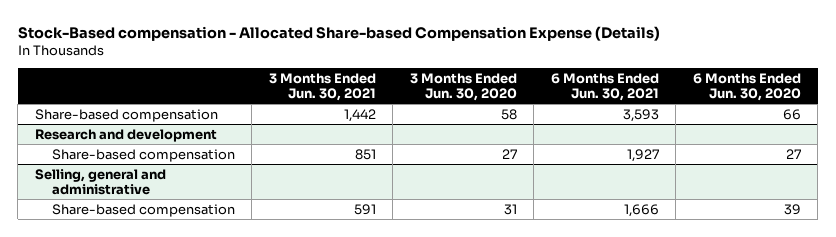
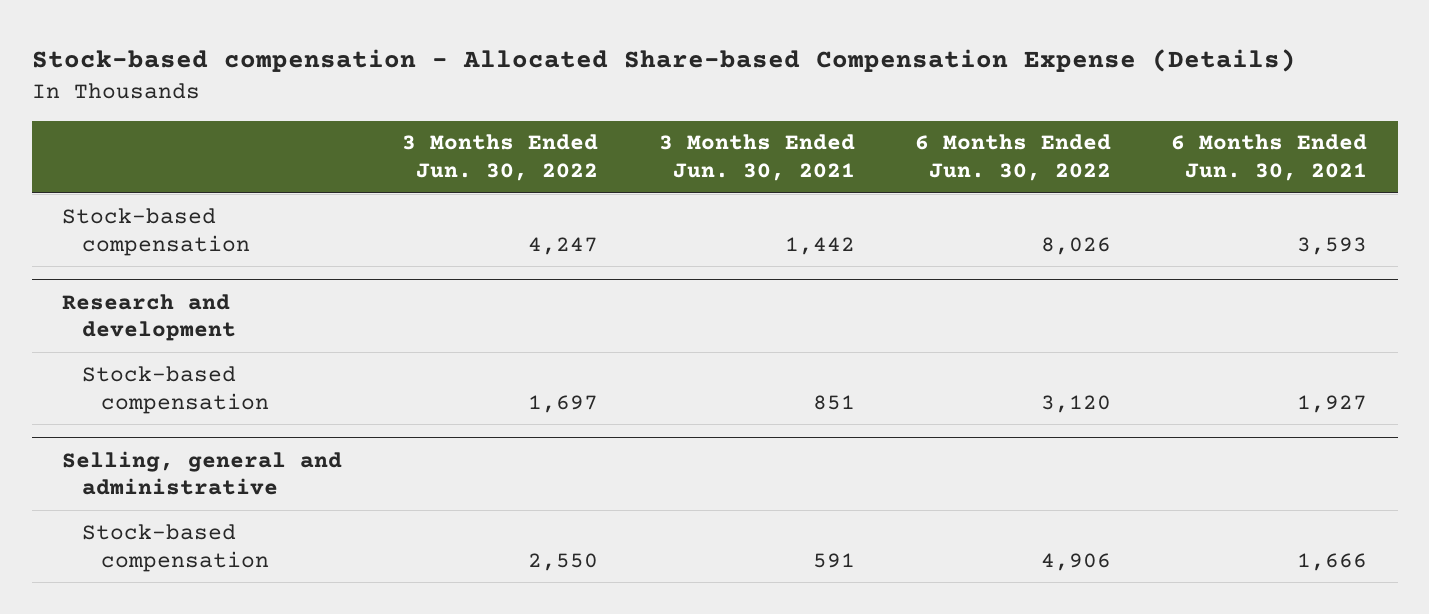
- Stock-Based compensation - Allocated Share-based Compensation Expense (Details)
+ Stock-based compensation - Allocated Share-based Compensation Expense (Details)
- | 3 Months Ended Jun. 30, 2021 | 3 Months Ended Jun. 30, 2020 | 6 Months Ended Jun. 30, 2021 | 6 Months Ended Jun. 30, 2020
+ | 3 Months Ended Jun. 30, 2022 | 3 Months Ended Jun. 30, 2021 | 6 Months Ended Jun. 30, 2022 | 6 Months Ended Jun. 30, 2021
- Share-based compensation | 1,442 | 58 | 3,593 | 66
+ Stock-based compensation | 4,247 | 1,442 | 8,026 | 3,593
@ Research and development
- Share-based compensation | 851 | 27 | 1,927 | 27
+ Stock-based compensation | 1,697 | 851 | 3,120 | 1,927
@ Selling, general and administrative
- Share-based compensation | 591 | 31 | 1,666 | 39
+ Stock-based compensation | 2,550 | 591 | 4,906 | 1,666

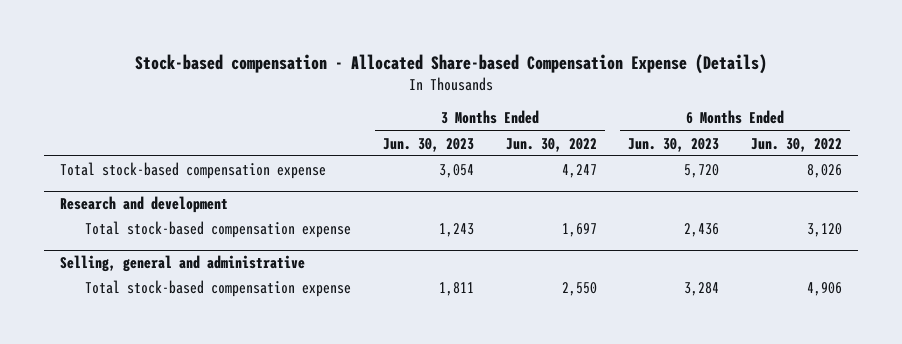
- | 3 Months Ended Jun. 30, 2022 | 3 Months Ended Jun. 30, 2021 | 6 Months Ended Jun. 30, 2022 | 6 Months Ended Jun. 30, 2021
+ | 3 Months Ended Jun. 30, 2023 | 3 Months Ended Jun. 30, 2022 | 6 Months Ended Jun. 30, 2023 | 6 Months Ended Jun. 30, 2022
- Stock-based compensation | 4,247 | 1,442 | 8,026 | 3,593
+ Total stock-based compensation expense | 3,054 | 4,247 | 5,720 | 8,026
@ Research and development
- Stock-based compensation | 1,697 | 851 | 3,120 | 1,927
+ Total stock-based compensation expense | 1,243 | 1,697 | 2,436 | 3,120
@ Selling, general and administrative
- Stock-based compensation | 2,550 | 591 | 4,906 | 1,666
+ Total stock-based compensation expense | 1,811 | 2,550 | 3,284 | 4,906

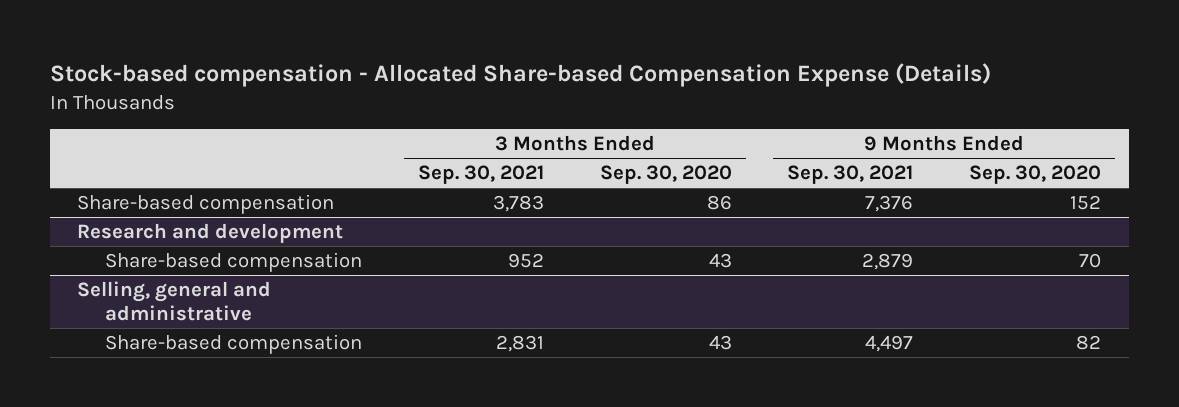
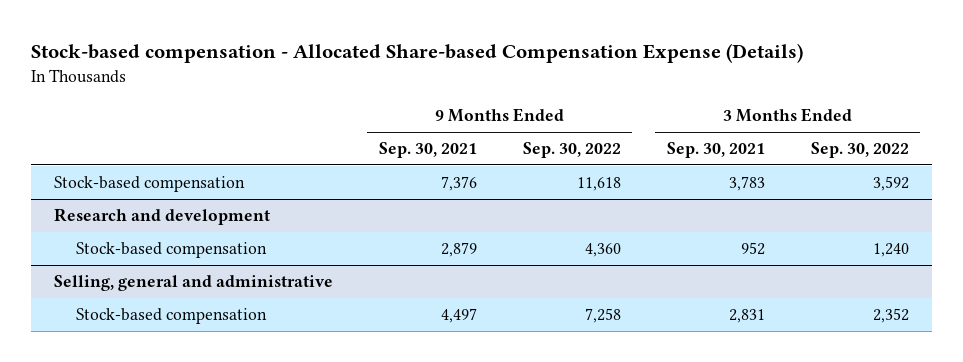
- | 3 Months Ended Sep. 30, 2021 | 3 Months Ended Sep. 30, 2020 | 9 Months Ended Sep. 30, 2021 | 9 Months Ended Sep. 30, 2020
+ | 9 Months Ended Sep. 30, 2021 | 9 Months Ended Sep. 30, 2022 | 3 Months Ended Sep. 30, 2021 | 3 Months Ended Sep. 30, 2022
- Share-based compensation | 3,783 | 86 | 7,376 | 152
+ Stock-based compensation | 7,376 | 11,618 | 3,783 | 3,592
@ Research and development
- Share-based compensation | 952 | 43 | 2,879 | 70
+ Stock-based compensation | 2,879 | 4,360 | 952 | 1,240
@ Selling, general and administrative
- Share-based compensation | 2,831 | 43 | 4,497 | 82
+ Stock-based compensation | 4,497 | 7,258 | 2,831 | 2,352

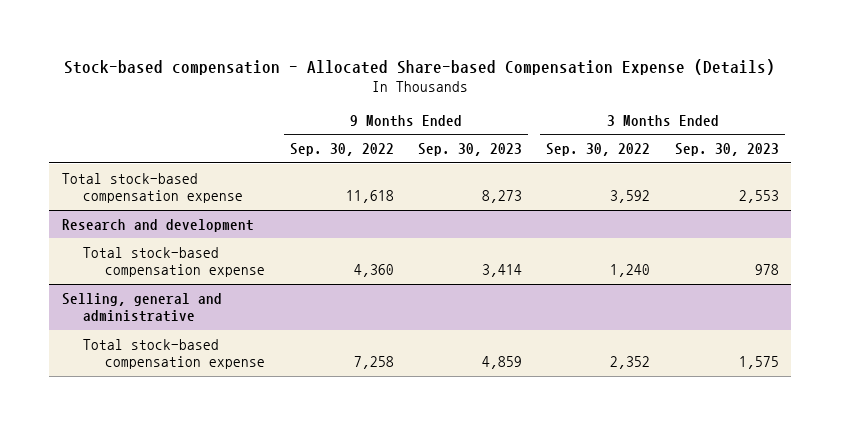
- | 9 Months Ended Sep. 30, 2021 | 9 Months Ended Sep. 30, 2022 | 3 Months Ended Sep. 30, 2021 | 3 Months Ended Sep. 30, 2022
+ | 9 Months Ended Sep. 30, 2022 | 9 Months Ended Sep. 30, 2023 | 3 Months Ended Sep. 30, 2022 | 3 Months Ended Sep. 30, 2023
- Stock-based compensation | 7,376 | 11,618 | 3,783 | 3,592
+ Total stock-based compensation expense | 11,618 | 8,273 | 3,592 | 2,553
@ Research and development
- Stock-based compensation | 2,879 | 4,360 | 952 | 1,240
+ Total stock-based compensation expense | 4,360 | 3,414 | 1,240 | 978
@ Selling, general and administrative
- Stock-based compensation | 4,497 | 7,258 | 2,831 | 2,352
+ Total stock-based compensation expense | 7,258 | 4,859 | 2,352 | 1,575

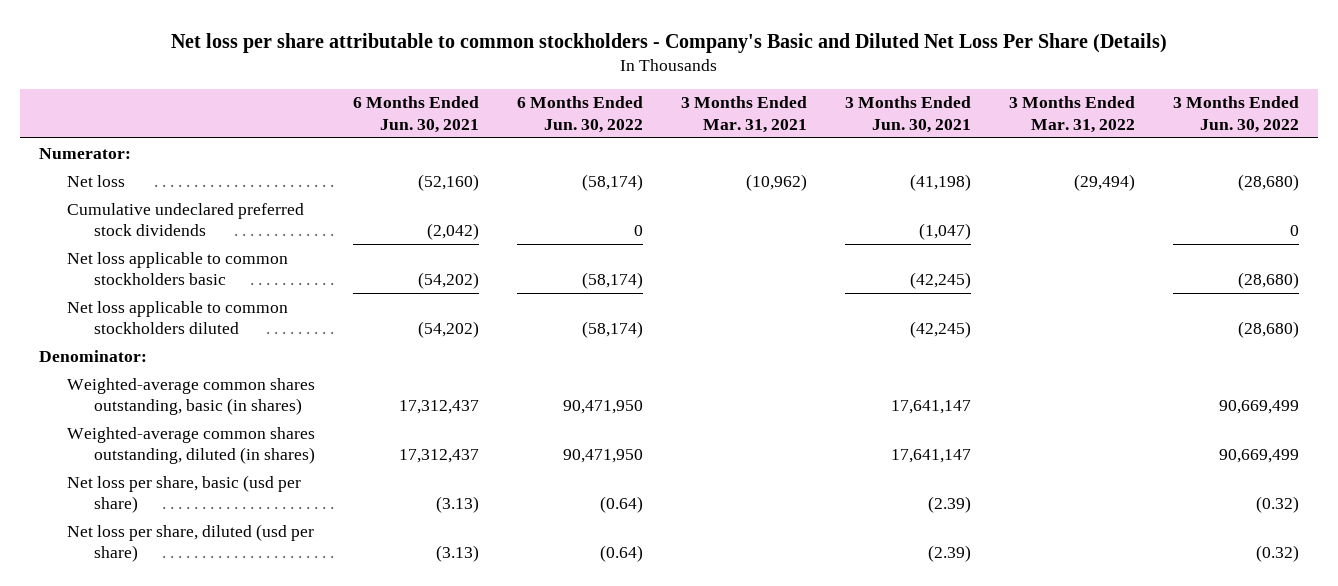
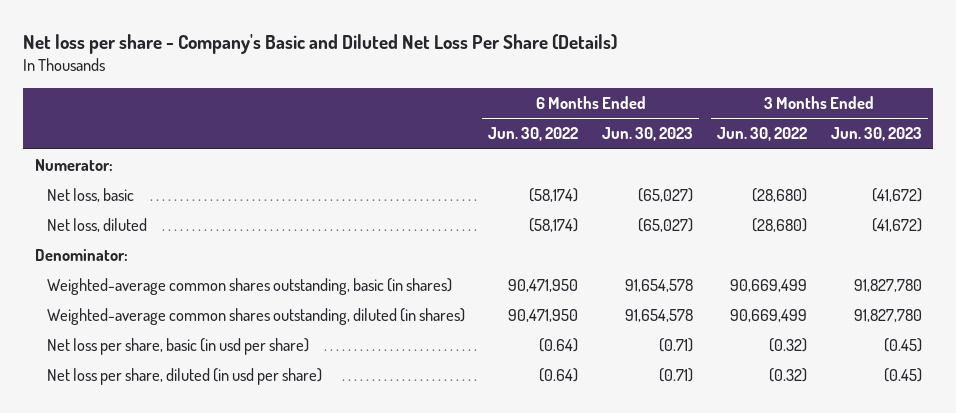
- Net loss per share attributable to common stockholders - Company's Basic and Diluted Net Loss Per Share (Details)
+ Net loss per share - Company's Basic and Diluted Net Loss Per Share (Details)
- | 6 Months Ended Jun. 30, 2021 | 6 Months Ended Jun. 30, 2022 | 3 Months Ended Mar. 31, 2021 | 3 Months Ended Jun. 30, 2021 | 3 Months Ended Mar. 31, 2022 | 3 Months Ended Jun. 30, 2022
+ | 6 Months Ended Jun. 30, 2022 | 6 Months Ended Jun. 30, 2023 | 3 Months Ended Jun. 30, 2022 | 3 Months Ended Jun. 30, 2023
- Net loss | (52,160) | (58,174) | (10,962) | (41,198) | (29,494) | (28,680)
- Cumulative undeclared preferred stock dividends | (2,042) | 0 | | (1,047) | | 0
- Net loss applicable to common stockholders basic | (54,202) | (58,174) | | (42,245) | | (28,680)
- Net loss applicable to common stockholders diluted | (54,202) | (58,174) | | (42,245) | | (28,680)
+ Net loss, basic | (58,174) | (65,027) | (28,680) | (41,672)
+ Net loss, diluted | (58,174) | (65,027) | (28,680) | (41,672)
- Net loss per share, basic (usd per share) | (3.13) | (0.64) | | (2.39) | | (0.32)
- Net loss per share, diluted (usd per share) | (3.13) | (0.64) | | (2.39) | | (0.32)
+ Net loss per share, basic (in usd per share) | (0.64) | (0.71) | (0.32) | (0.45)
+ Net loss per share, diluted (in usd per share) | (0.64) | (0.71) | (0.32) | (0.45)

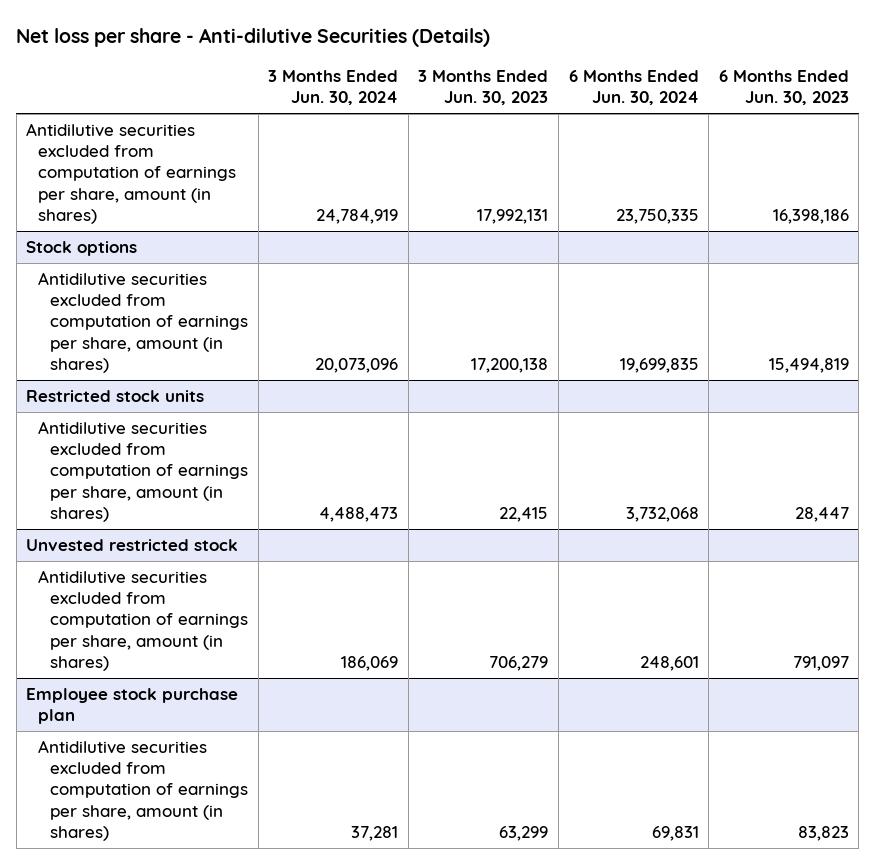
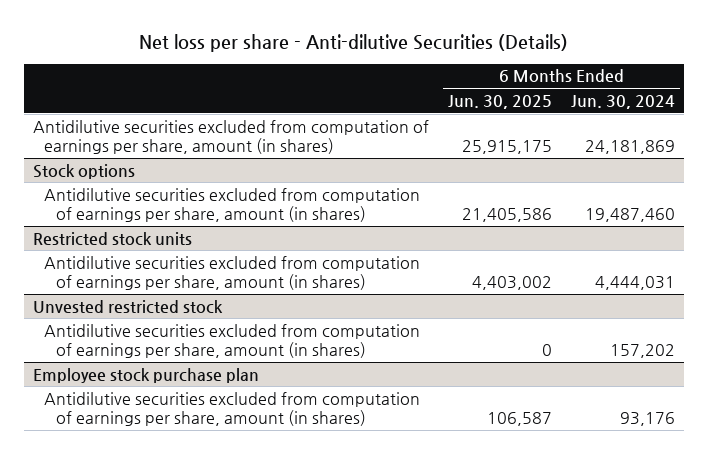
- | 3 Months Ended Jun. 30, 2024 | 3 Months Ended Jun. 30, 2023 | 6 Months Ended Jun. 30, 2024 | 6 Months Ended Jun. 30, 2023
+ | 6 Months Ended Jun. 30, 2025 | 6 Months Ended Jun. 30, 2024
- Antidilutive securities excluded from computation of earnings per share, amount (in shares) | 24,784,919 | 17,992,131 | 23,750,335 | 16,398,186
+ Antidilutive securities excluded from computation of earnings per share, amount (in shares) | 25,915,175 | 24,181,869
@ Stock options
- Antidilutive securities excluded from computation of earnings per share, amount (in shares) | 20,073,096 | 17,200,138 | 19,699,835 | 15,494,819
+ Antidilutive securities excluded from computation of earnings per share, amount (in shares) | 21,405,586 | 19,487,460
@ Restricted stock units
- Antidilutive securities excluded from computation of earnings per share, amount (in shares) | 4,488,473 | 22,415 | 3,732,068 | 28,447
+ Antidilutive securities excluded from computation of earnings per share, amount (in shares) | 4,403,002 | 4,444,031
@ Unvested restricted stock
- Antidilutive securities excluded from computation of earnings per share, amount (in shares) | 186,069 | 706,279 | 248,601 | 791,097
+ Antidilutive securities excluded from computation of earnings per share, amount (in shares) | 0 | 157,202
@ Employee stock purchase plan
- Antidilutive securities excluded from computation of earnings per share, amount (in shares) | 37,281 | 63,299 | 69,831 | 83,823
+ Antidilutive securities excluded from computation of earnings per share, amount (in shares) | 106,587 | 93,176

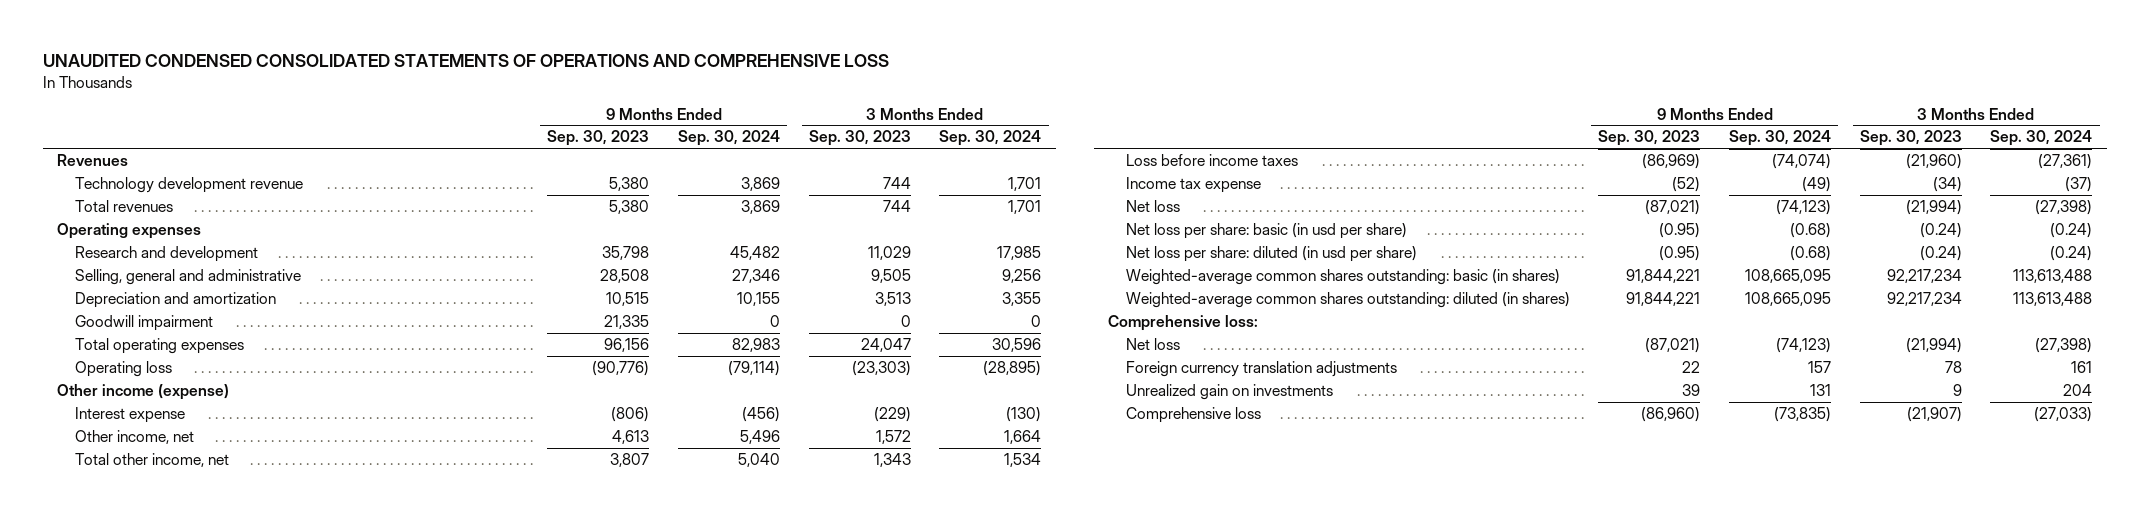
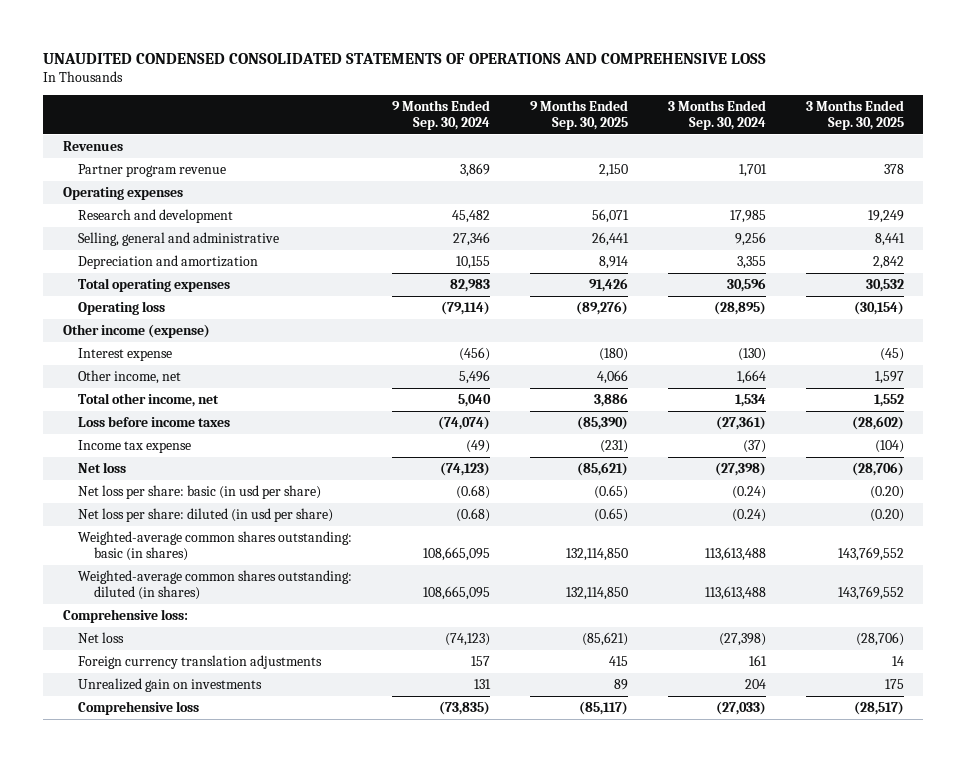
- | 9 Months Ended Sep. 30, 2023 | 9 Months Ended Sep. 30, 2024 | 3 Months Ended Sep. 30, 2023 | 3 Months Ended Sep. 30, 2024
+ | 9 Months Ended Sep. 30, 2024 | 9 Months Ended Sep. 30, 2025 | 3 Months Ended Sep. 30, 2024 | 3 Months Ended Sep. 30, 2025
- Technology development revenue | 5,380 | 3,869 | 744 | 1,701
- Total revenues | 5,380 | 3,869 | 744 | 1,701
+ Partner program revenue | 3,869 | 2,150 | 1,701 | 378
- Goodwill impairment | 21,335 | 0 | 0 | 0

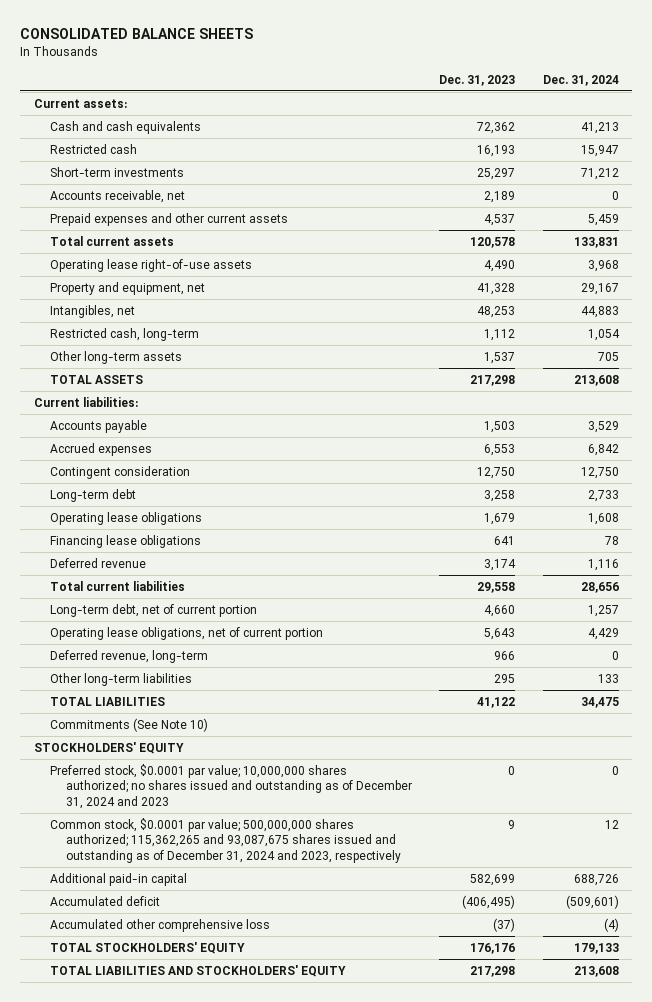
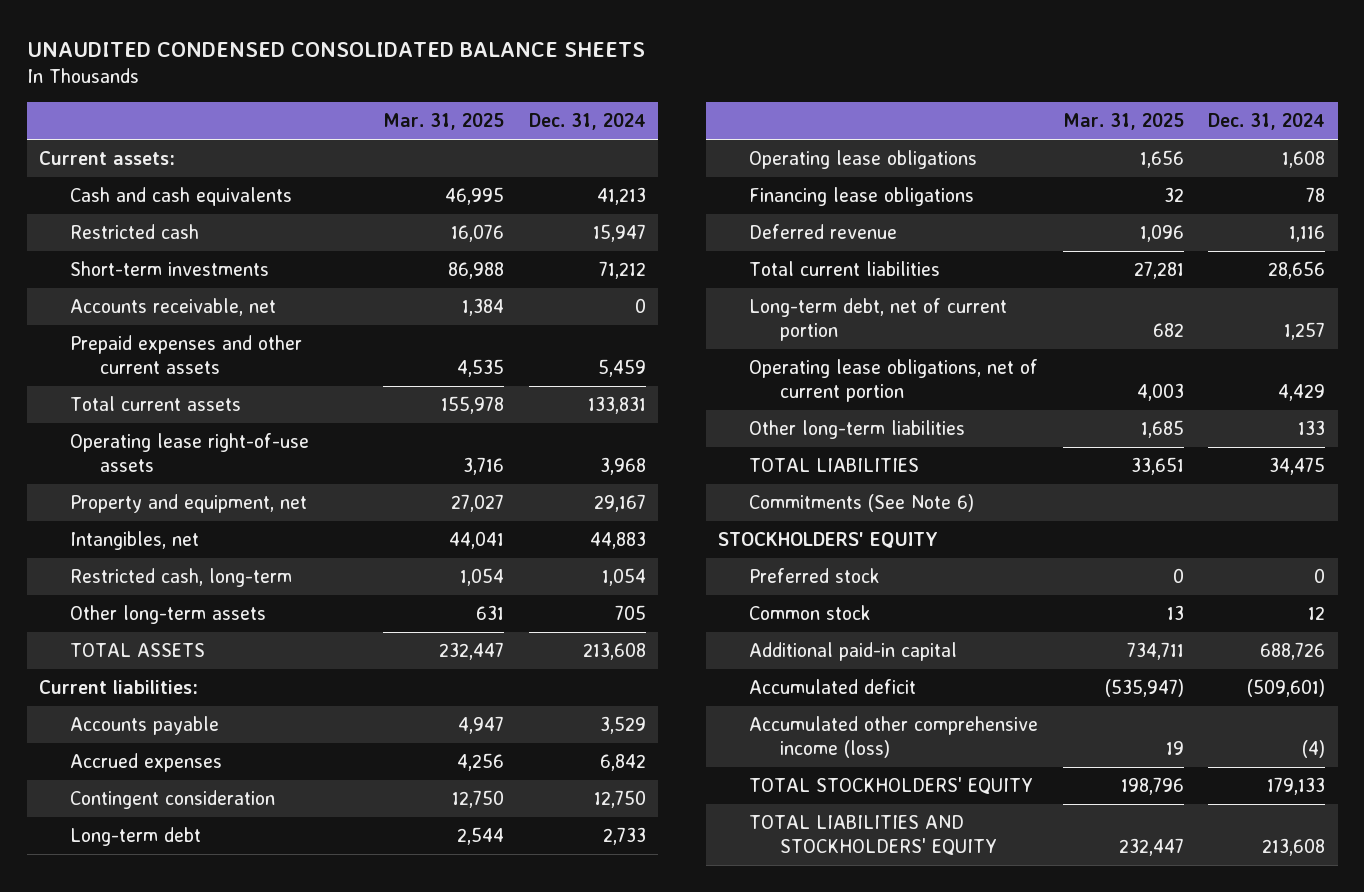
- CONSOLIDATED BALANCE SHEETS
+ UNAUDITED CONDENSED CONSOLIDATED BALANCE SHEETS
- | Dec. 31, 2023 | Dec. 31, 2024
+ | Mar. 31, 2025 | Dec. 31, 2024
- Deferred revenue, long-term | 966 | 0
- Commitments (See Note 10)
+ Commitments (See Note 6)
- Preferred stock, $0.0001 par value; 10,000,000 shares authorized; no shares issued and outstanding as of December 31, 2024 and 2023 | 0 | 0
- Common stock, $0.0001 par value; 500,000,000 shares authorized; 115,362,265 and 93,087,675 shares issued and outstanding as of December 31, 2024 and 2023, respectively | 9 | 12
+ Preferred stock | 0 | 0
+ Common stock | 13 | 12
- Accumulated other comprehensive loss | (37) | (4)
+ Accumulated other comprehensive income (loss) | 19 | (4)

